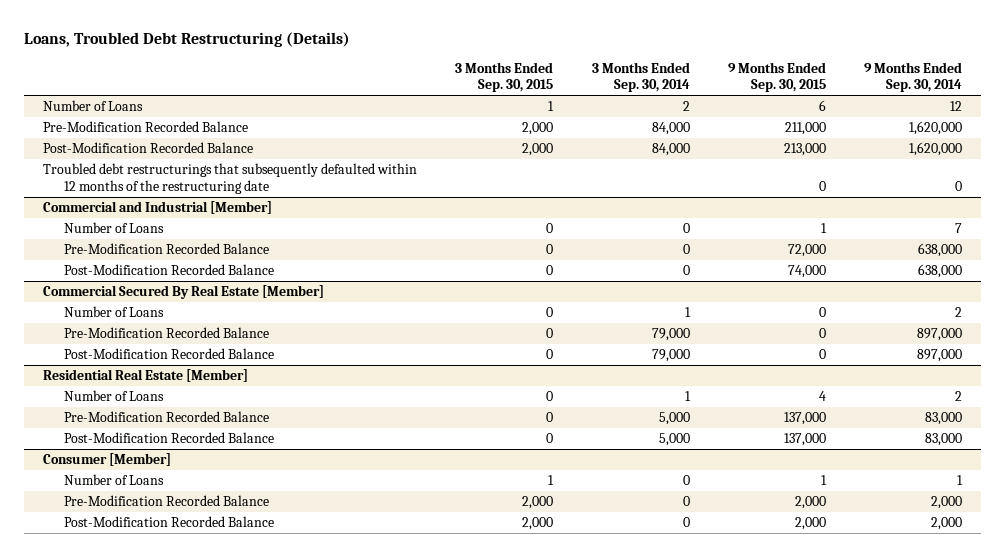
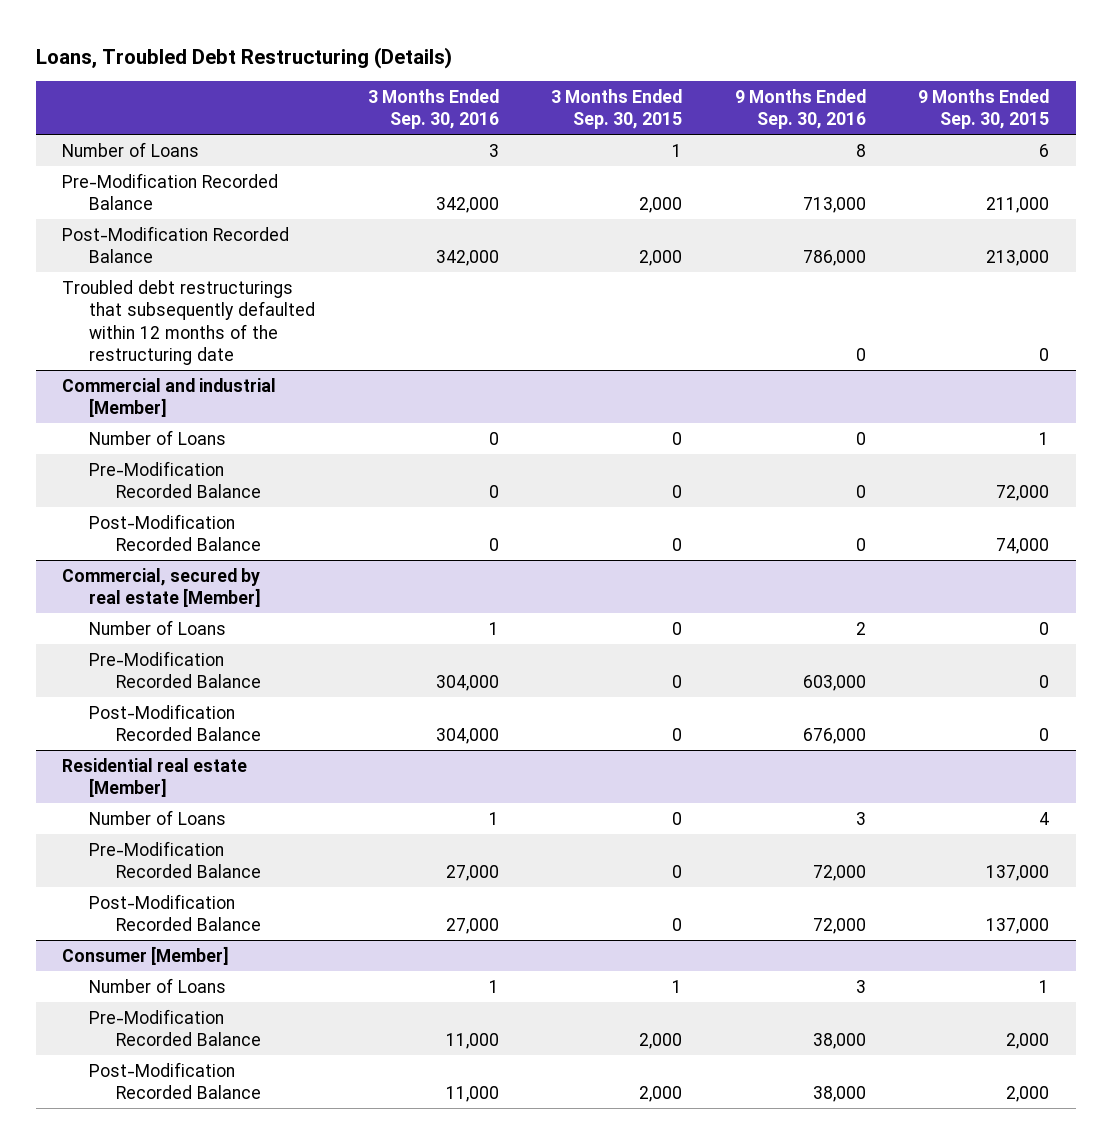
- | 3 Months Ended Sep. 30, 2015 | 3 Months Ended Sep. 30, 2014 | 9 Months Ended Sep. 30, 2015 | 9 Months Ended Sep. 30, 2014
+ | 3 Months Ended Sep. 30, 2016 | 3 Months Ended Sep. 30, 2015 | 9 Months Ended Sep. 30, 2016 | 9 Months Ended Sep. 30, 2015
- Commercial and Industrial [Member]
+ Commercial and industrial [Member]
- Commercial Secured By Real Estate [Member]
+ Commercial, secured by real estate [Member]
- Residential Real Estate [Member]
+ Residential real estate [Member]

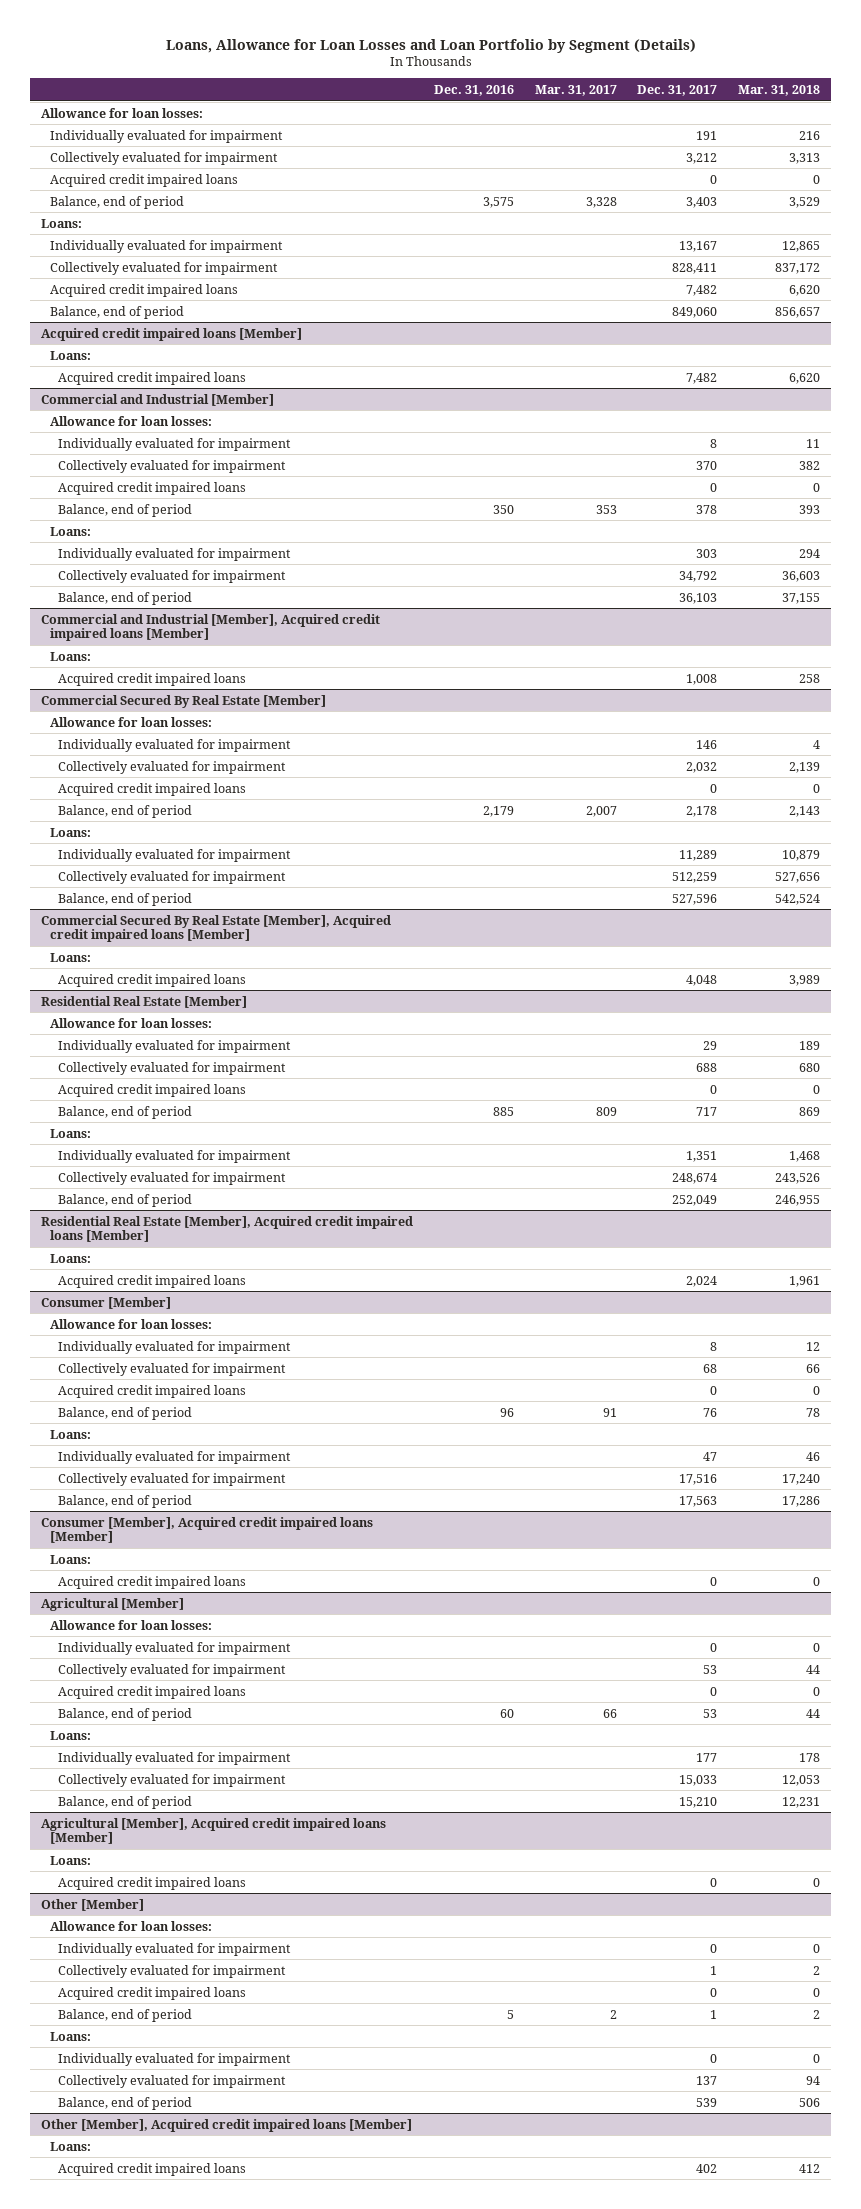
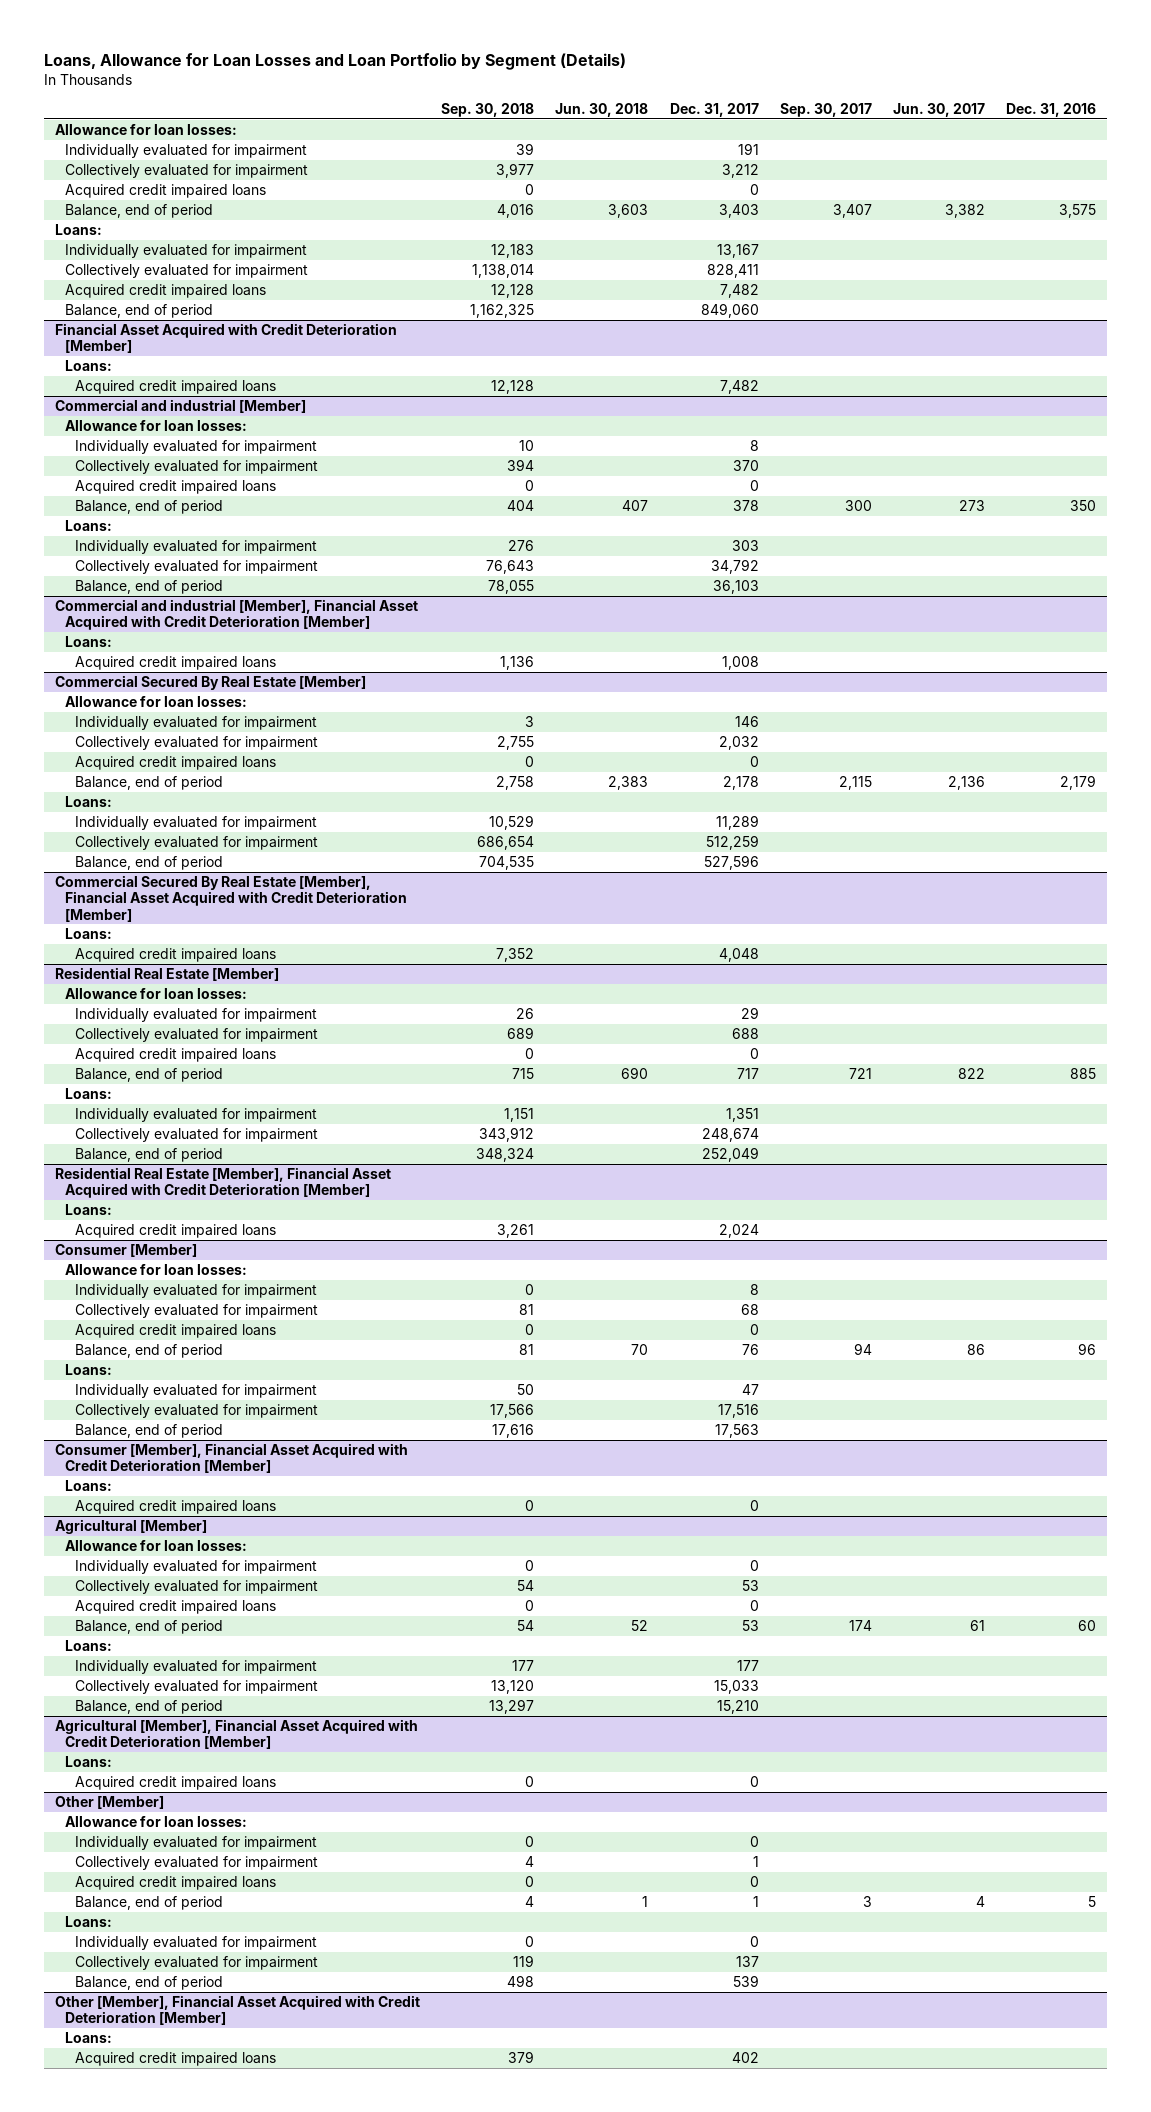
- | Dec. 31, 2016 | Mar. 31, 2017 | Dec. 31, 2017 | Mar. 31, 2018
+ | Sep. 30, 2018 | Jun. 30, 2018 | Dec. 31, 2017 | Sep. 30, 2017 | Jun. 30, 2017 | Dec. 31, 2016
- Acquired credit impaired loans [Member]
+ Financial Asset Acquired with Credit Deterioration [Member]
- Commercial and Industrial [Member]
+ Commercial and industrial [Member]
- Commercial and Industrial [Member], Acquired credit impaired loans [Member]
+ Commercial and industrial [Member], Financial Asset Acquired with Credit Deterioration [Member]
- Commercial Secured By Real Estate [Member], Acquired credit impaired loans [Member]
+ Commercial Secured By Real Estate [Member], Financial Asset Acquired with Credit Deterioration [Member]
- Residential Real Estate [Member], Acquired credit impaired loans [Member]
+ Residential Real Estate [Member], Financial Asset Acquired with Credit Deterioration [Member]
- Consumer [Member], Acquired credit impaired loans [Member]
+ Consumer [Member], Financial Asset Acquired with Credit Deterioration [Member]
- Agricultural [Member], Acquired credit impaired loans [Member]
+ Agricultural [Member], Financial Asset Acquired with Credit Deterioration [Member]
- Other [Member], Acquired credit impaired loans [Member]
+ Other [Member], Financial Asset Acquired with Credit Deterioration [Member]

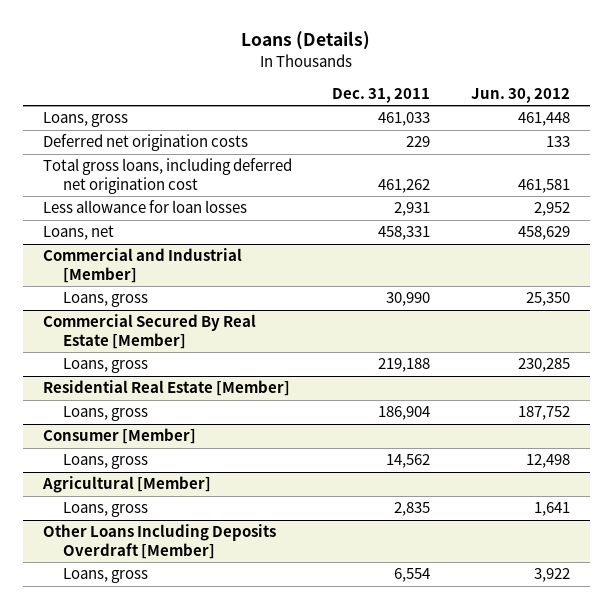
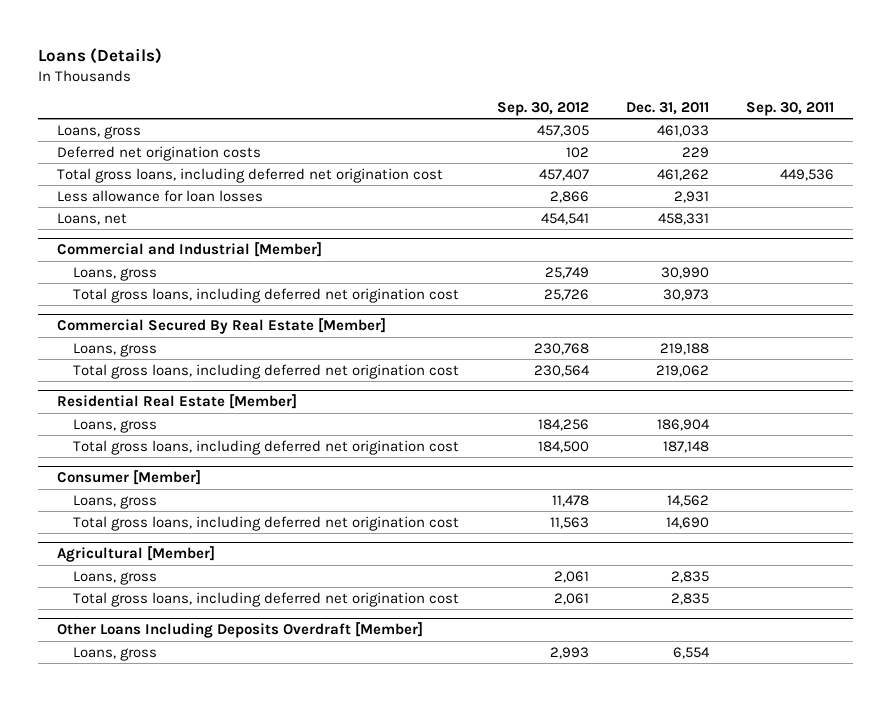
- | Dec. 31, 2011 | Jun. 30, 2012
+ | Sep. 30, 2012 | Dec. 31, 2011 | Sep. 30, 2011
@ Commercial and Industrial [Member]
+ Total gross loans, including deferred net origination cost | 25,726 | 30,973 |
@ Commercial Secured By Real Estate [Member]
+ Total gross loans, including deferred net origination cost | 230,564 | 219,062 |
@ Residential Real Estate [Member]
+ Total gross loans, including deferred net origination cost | 184,500 | 187,148 |
@ Consumer [Member]
+ Total gross loans, including deferred net origination cost | 11,563 | 14,690 |
@ Agricultural [Member]
+ Total gross loans, including deferred net origination cost | 2,061 | 2,835 |

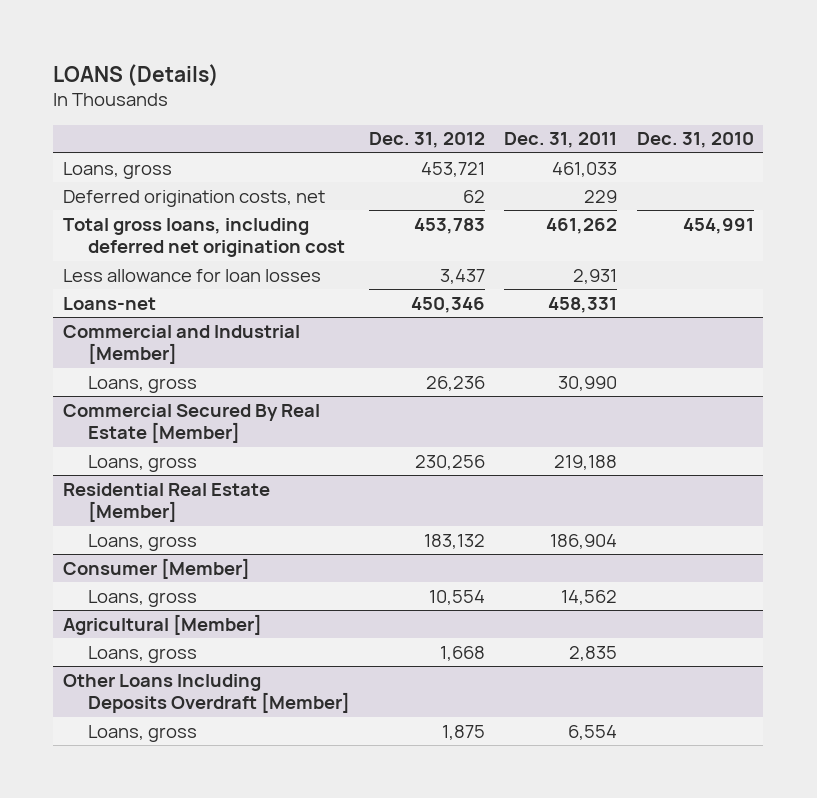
- Loans (Details)
+ LOANS (Details)
- | Sep. 30, 2012 | Dec. 31, 2011 | Sep. 30, 2011
+ | Dec. 31, 2012 | Dec. 31, 2011 | Dec. 31, 2010
- Deferred net origination costs | 102 | 229 |
+ Deferred origination costs, net | 62 | 229 |
- Loans, net | 454,541 | 458,331 |
+ Loans-net | 450,346 | 458,331 |
@ Commercial and Industrial [Member]
- Total gross loans, including deferred net origination cost | 25,726 | 30,973 |
@ Commercial Secured By Real Estate [Member]
- Total gross loans, including deferred net origination cost | 230,564 | 219,062 |
@ Residential Real Estate [Member]
- Total gross loans, including deferred net origination cost | 184,500 | 187,148 |
@ Consumer [Member]
- Total gross loans, including deferred net origination cost | 11,563 | 14,690 |
@ Agricultural [Member]
- Total gross loans, including deferred net origination cost | 2,061 | 2,835 |

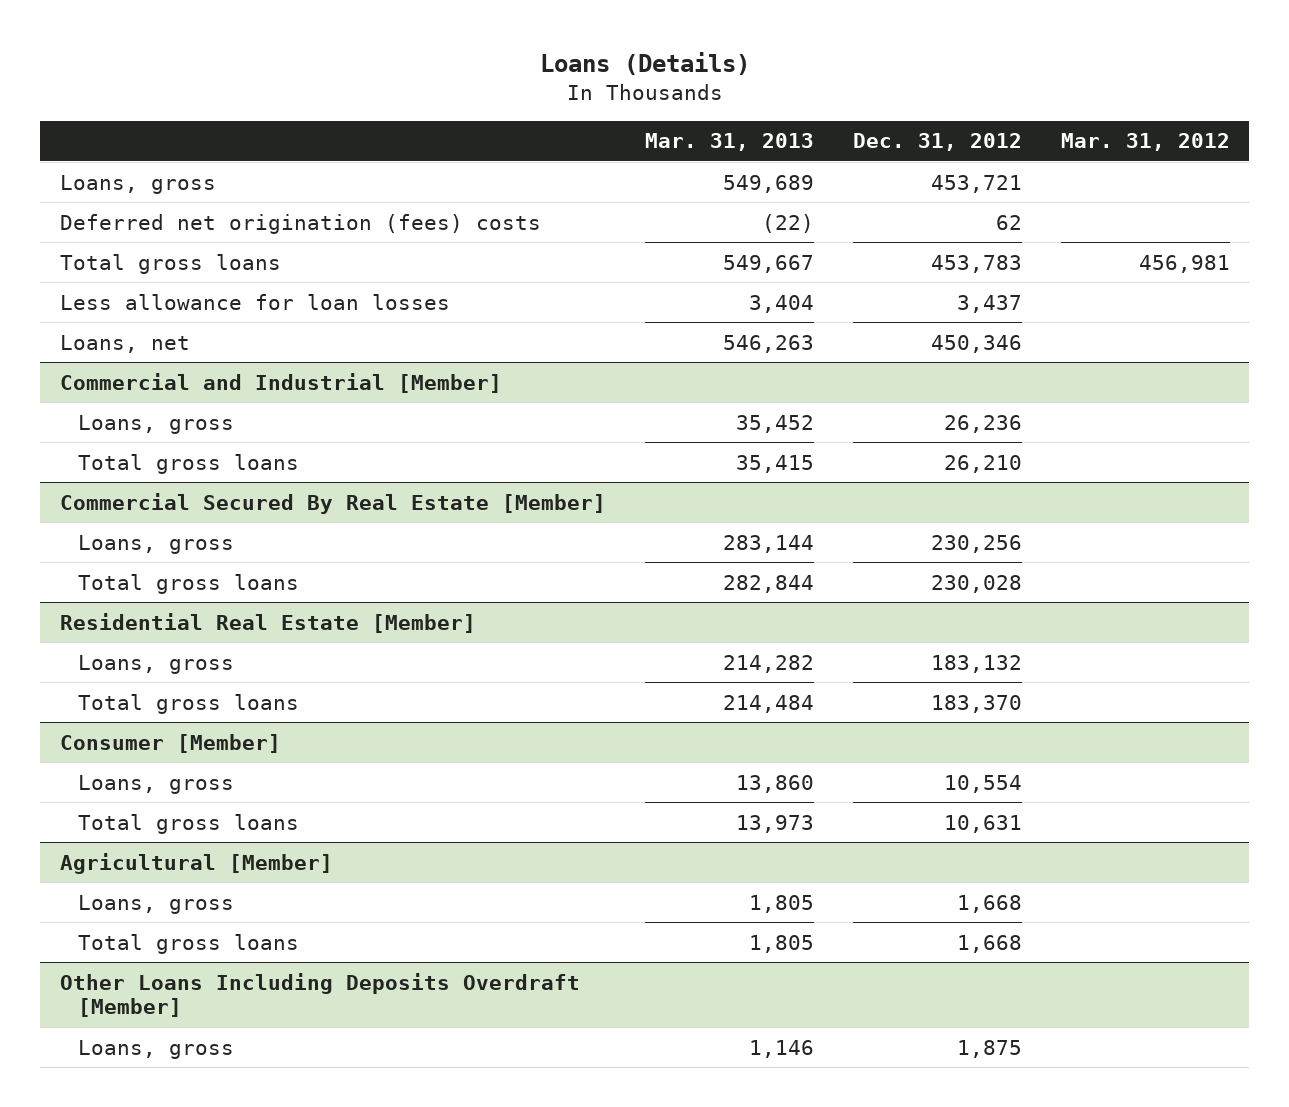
- LOANS (Details)
+ Loans (Details)
- | Dec. 31, 2012 | Dec. 31, 2011 | Dec. 31, 2010
+ | Mar. 31, 2013 | Dec. 31, 2012 | Mar. 31, 2012
- Deferred origination costs, net | 62 | 229 |
- Total gross loans, including deferred net origination cost | 453,783 | 461,262 | 454,991
+ Deferred net origination (fees) costs | (22) | 62 |
+ Total gross loans | 549,667 | 453,783 | 456,981
- Loans-net | 450,346 | 458,331 |
+ Loans, net | 546,263 | 450,346 |
@ Commercial and Industrial [Member]
+ Total gross loans | 35,415 | 26,210 |
@ Commercial Secured By Real Estate [Member]
+ Total gross loans | 282,844 | 230,028 |
@ Residential Real Estate [Member]
+ Total gross loans | 214,484 | 183,370 |
@ Consumer [Member]
+ Total gross loans | 13,973 | 10,631 |
@ Agricultural [Member]
+ Total gross loans | 1,805 | 1,668 |

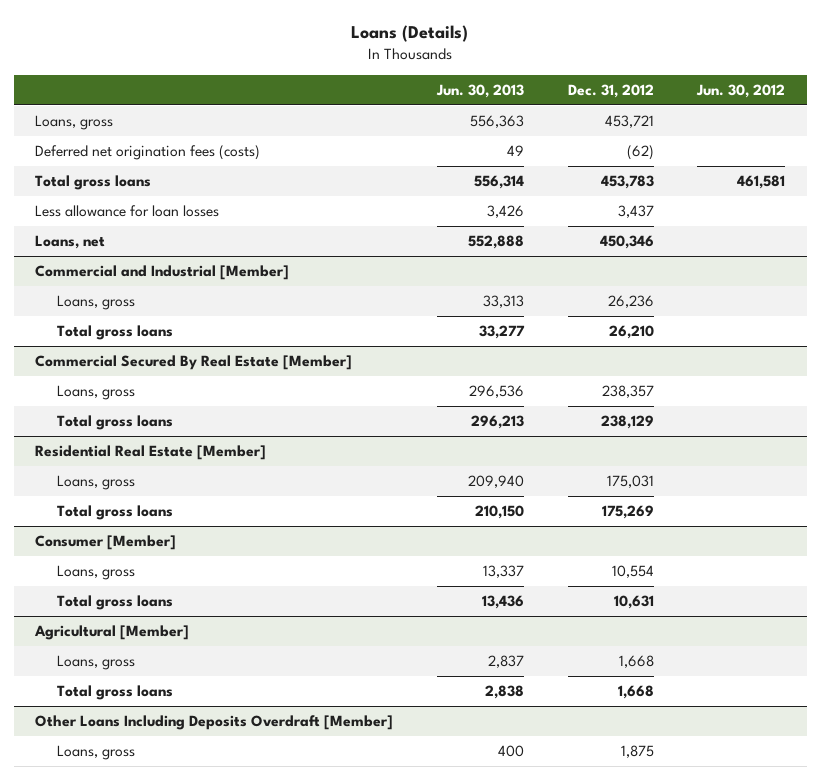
- | Mar. 31, 2013 | Dec. 31, 2012 | Mar. 31, 2012
+ | Jun. 30, 2013 | Dec. 31, 2012 | Jun. 30, 2012
- Deferred net origination (fees) costs | (22) | 62 |
+ Deferred net origination fees (costs) | 49 | (62) |
@ Commercial Secured By Real Estate [Member]
- Loans, gross | 283,144 | 230,256 |
- Total gross loans | 282,844 | 230,028 |
+ Loans, gross | 296,536 | 238,357 |
+ Total gross loans | 296,213 | 238,129 |
@ Residential Real Estate [Member]
- Loans, gross | 214,282 | 183,132 |
- Total gross loans | 214,484 | 183,370 |
+ Loans, gross | 209,940 | 175,031 |
+ Total gross loans | 210,150 | 175,269 |

